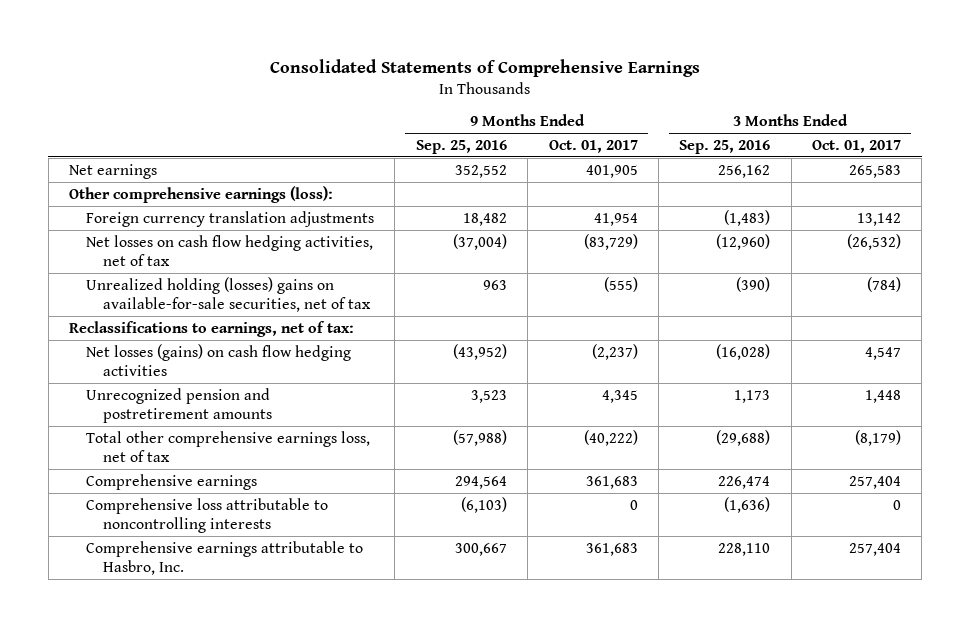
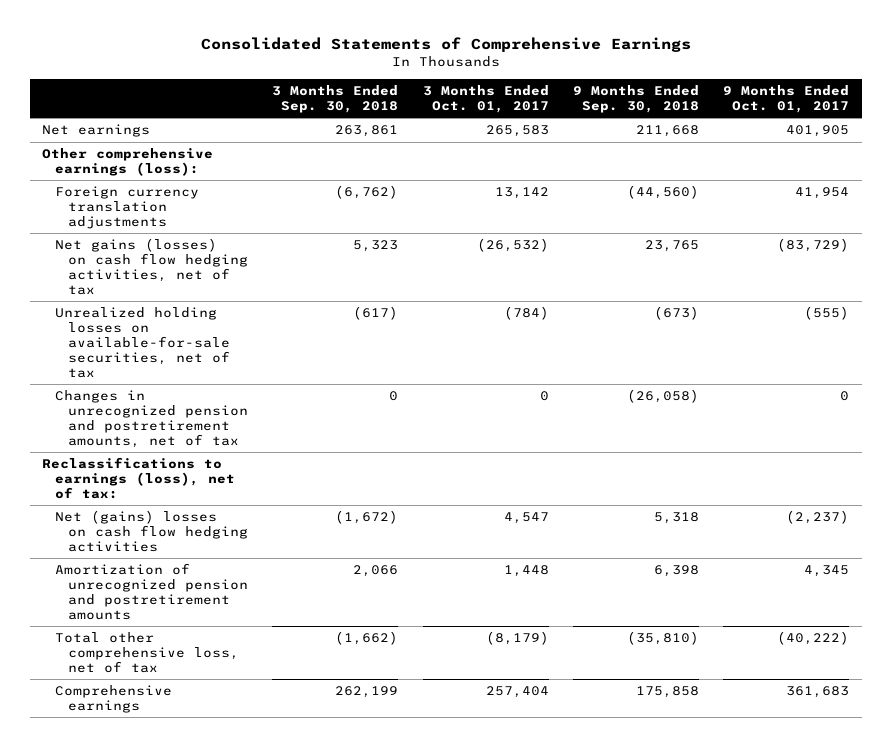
- | 9 Months Ended Sep. 25, 2016 | 9 Months Ended Oct. 01, 2017 | 3 Months Ended Sep. 25, 2016 | 3 Months Ended Oct. 01, 2017
+ | 3 Months Ended Sep. 30, 2018 | 3 Months Ended Oct. 01, 2017 | 9 Months Ended Sep. 30, 2018 | 9 Months Ended Oct. 01, 2017
- Net losses on cash flow hedging activities, net of tax | (37,004) | (83,729) | (12,960) | (26,532)
- Unrealized holding (losses) gains on available-for-sale securities, net of tax | 963 | (555) | (390) | (784)
- Reclassifications to earnings, net of tax:
- Net losses (gains) on cash flow hedging activities | (43,952) | (2,237) | (16,028) | 4,547
- Unrecognized pension and postretirement amounts | 3,523 | 4,345 | 1,173 | 1,448
- Total other comprehensive earnings loss, net of tax | (57,988) | (40,222) | (29,688) | (8,179)
+ Net gains (losses) on cash flow hedging activities, net of tax | 5,323 | (26,532) | 23,765 | (83,729)
+ Unrealized holding losses on available-for-sale securities, net of tax | (617) | (784) | (673) | (555)
+ Changes in unrecognized pension and postretirement amounts, net of tax | 0 | 0 | (26,058) | 0
+ Reclassifications to earnings (loss), net of tax:
+ Net (gains) losses on cash flow hedging activities | (1,672) | 4,547 | 5,318 | (2,237)
+ Amortization of unrecognized pension and postretirement amounts | 2,066 | 1,448 | 6,398 | 4,345
+ Total other comprehensive loss, net of tax | (1,662) | (8,179) | (35,810) | (40,222)
- Comprehensive loss attributable to noncontrolling interests | (6,103) | 0 | (1,636) | 0
- Comprehensive earnings attributable to Hasbro, Inc. | 300,667 | 361,683 | 228,110 | 257,404

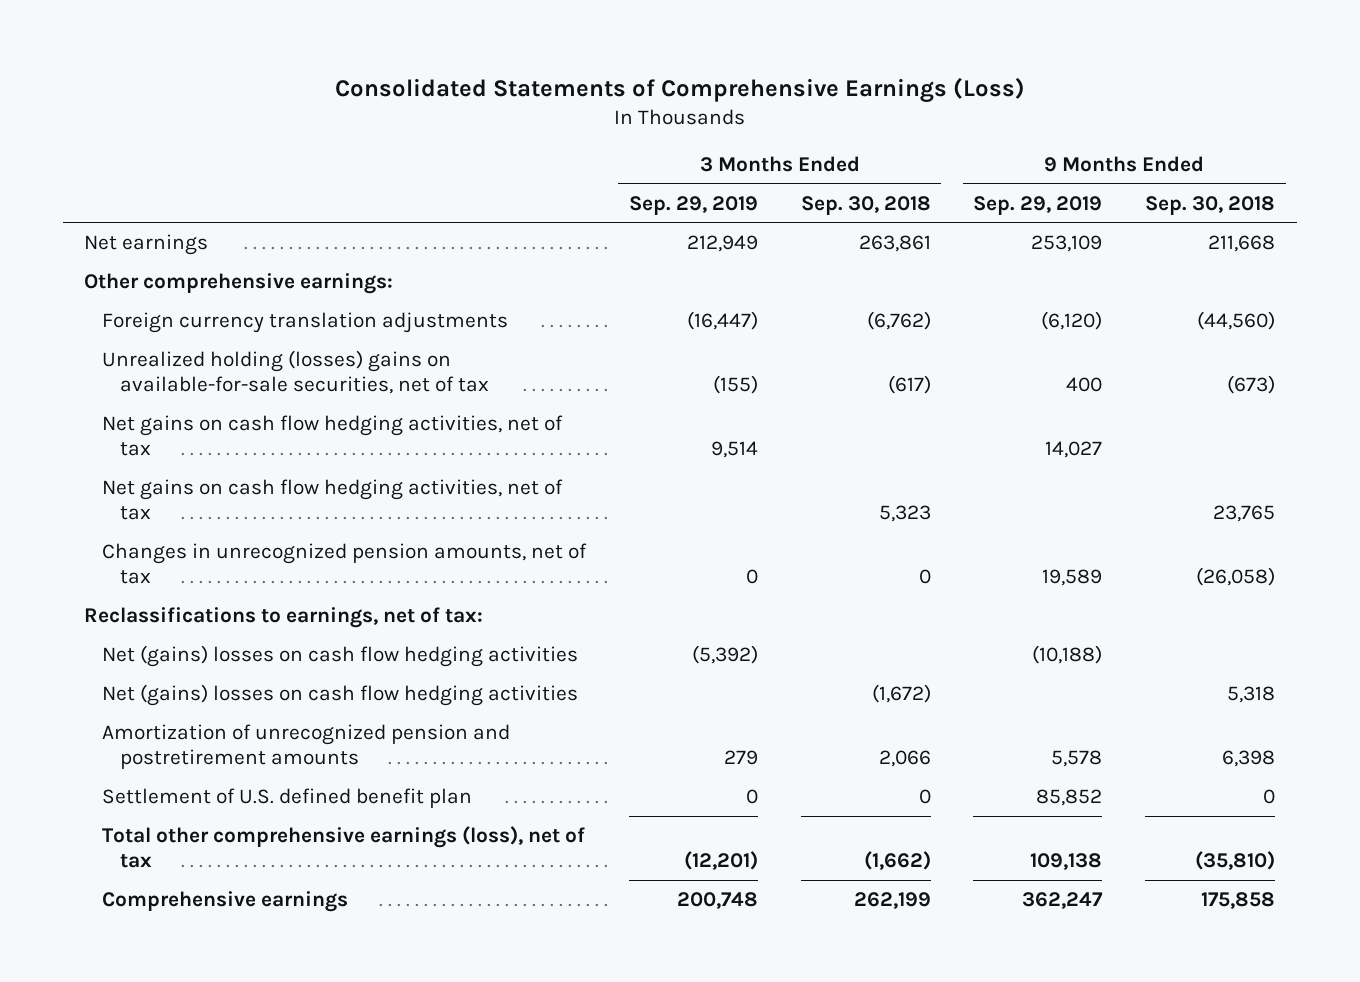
- Consolidated Statements of Comprehensive Earnings
+ Consolidated Statements of Comprehensive Earnings (Loss)
- | 3 Months Ended Sep. 30, 2018 | 3 Months Ended Oct. 01, 2017 | 9 Months Ended Sep. 30, 2018 | 9 Months Ended Oct. 01, 2017
+ | 3 Months Ended Sep. 29, 2019 | 3 Months Ended Sep. 30, 2018 | 9 Months Ended Sep. 29, 2019 | 9 Months Ended Sep. 30, 2018
- Other comprehensive earnings (loss):
+ Other comprehensive earnings:
- Net gains (losses) on cash flow hedging activities, net of tax | 5,323 | (26,532) | 23,765 | (83,729)
- Unrealized holding losses on available-for-sale securities, net of tax | (617) | (784) | (673) | (555)
- Changes in unrecognized pension and postretirement amounts, net of tax | 0 | 0 | (26,058) | 0
- Reclassifications to earnings (loss), net of tax:
+ Unrealized holding (losses) gains on available-for-sale securities, net of tax | (155) | (617) | 400 | (673)
+ Net gains on cash flow hedging activities, net of tax | 9,514 | | 14,027 |
+ Net gains on cash flow hedging activities, net of tax | | 5,323 | | 23,765
+ Changes in unrecognized pension amounts, net of tax | 0 | 0 | 19,589 | (26,058)
+ Reclassifications to earnings, net of tax:
+ Net (gains) losses on cash flow hedging activities | (5,392) | | (10,188) |
- Total other comprehensive loss, net of tax | (1,662) | (8,179) | (35,810) | (40,222)
+ Settlement of U.S. defined benefit plan | 0 | 0 | 85,852 | 0
+ Total other comprehensive earnings (loss), net of tax | (12,201) | (1,662) | 109,138 | (35,810)

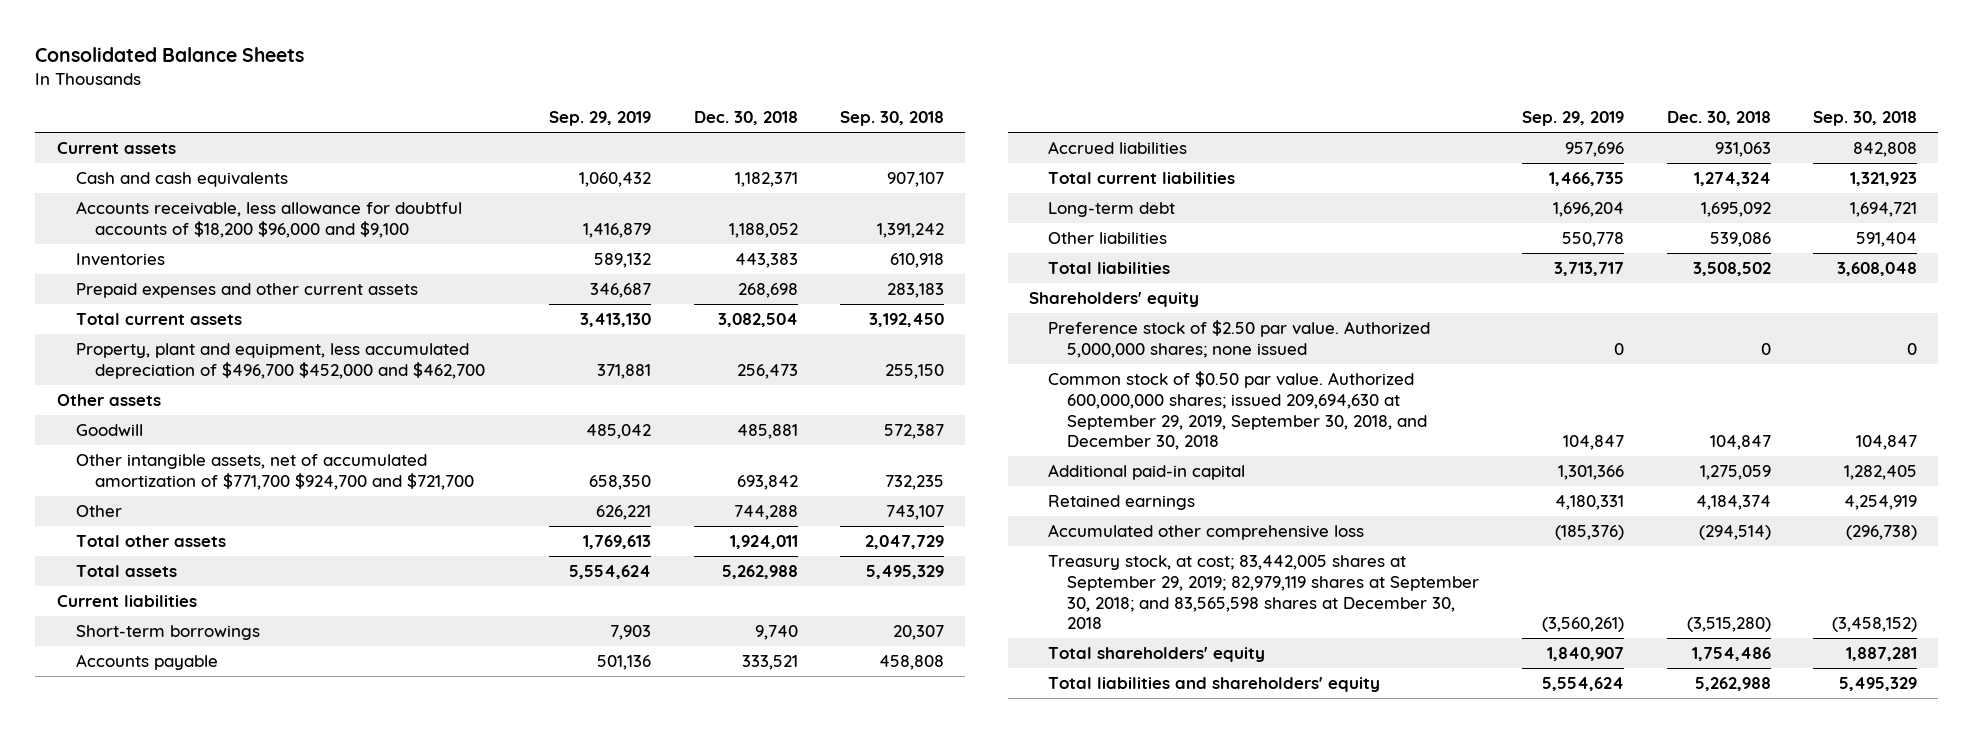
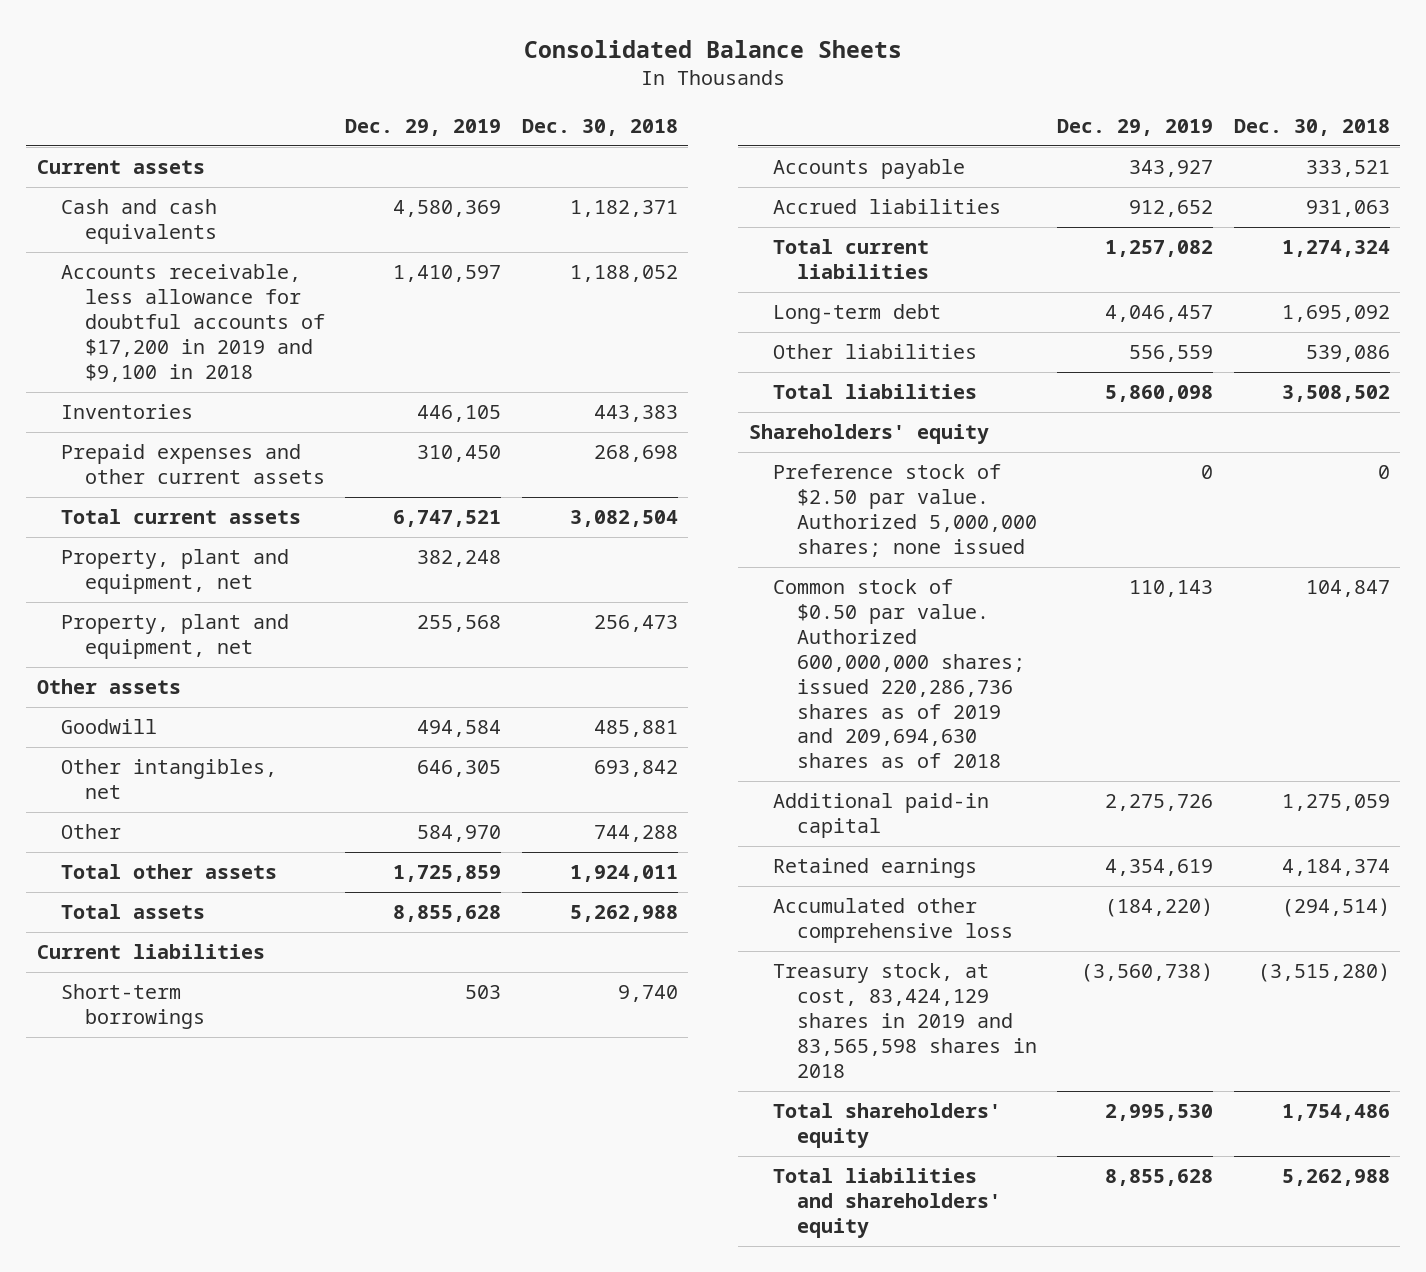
- | Sep. 29, 2019 | Dec. 30, 2018 | Sep. 30, 2018
+ | Dec. 29, 2019 | Dec. 30, 2018
- Accounts receivable, less allowance for doubtful accounts of $18,200 $96,000 and $9,100 | 1,416,879 | 1,188,052 | 1,391,242
+ Accounts receivable, less allowance for doubtful accounts of $17,200 in 2019 and $9,100 in 2018 | 1,410,597 | 1,188,052
- Property, plant and equipment, less accumulated depreciation of $496,700 $452,000 and $462,700 | 371,881 | 256,473 | 255,150
+ Property, plant and equipment, net | 382,248 |
+ Property, plant and equipment, net | 255,568 | 256,473
- Other intangible assets, net of accumulated amortization of $771,700 $924,700 and $721,700 | 658,350 | 693,842 | 732,235
+ Other intangibles, net | 646,305 | 693,842
- Common stock of $0.50 par value. Authorized 600,000,000 shares; issued 209,694,630 at September 29, 2019, September 30, 2018, and December 30, 2018 | 104,847 | 104,847 | 104,847
+ Common stock of $0.50 par value. Authorized 600,000,000 shares; issued 220,286,736 shares as of 2019 and 209,694,630 shares as of 2018 | 110,143 | 104,847
- Treasury stock, at cost; 83,442,005 shares at September 29, 2019; 82,979,119 shares at September 30, 2018; and 83,565,598 shares at December 30, 2018 | (3,560,261) | (3,515,280) | (3,458,152)
+ Treasury stock, at cost, 83,424,129 shares in 2019 and 83,565,598 shares in 2018 | (3,560,738) | (3,515,280)

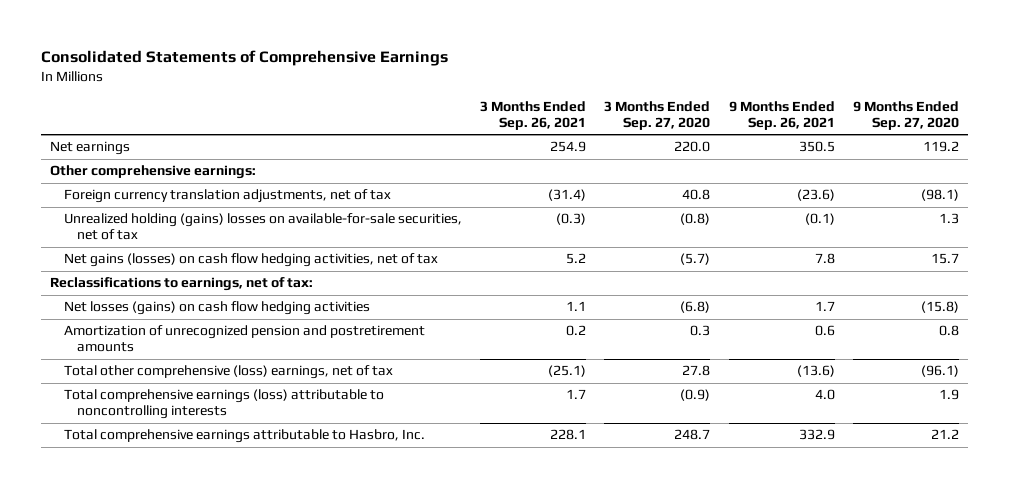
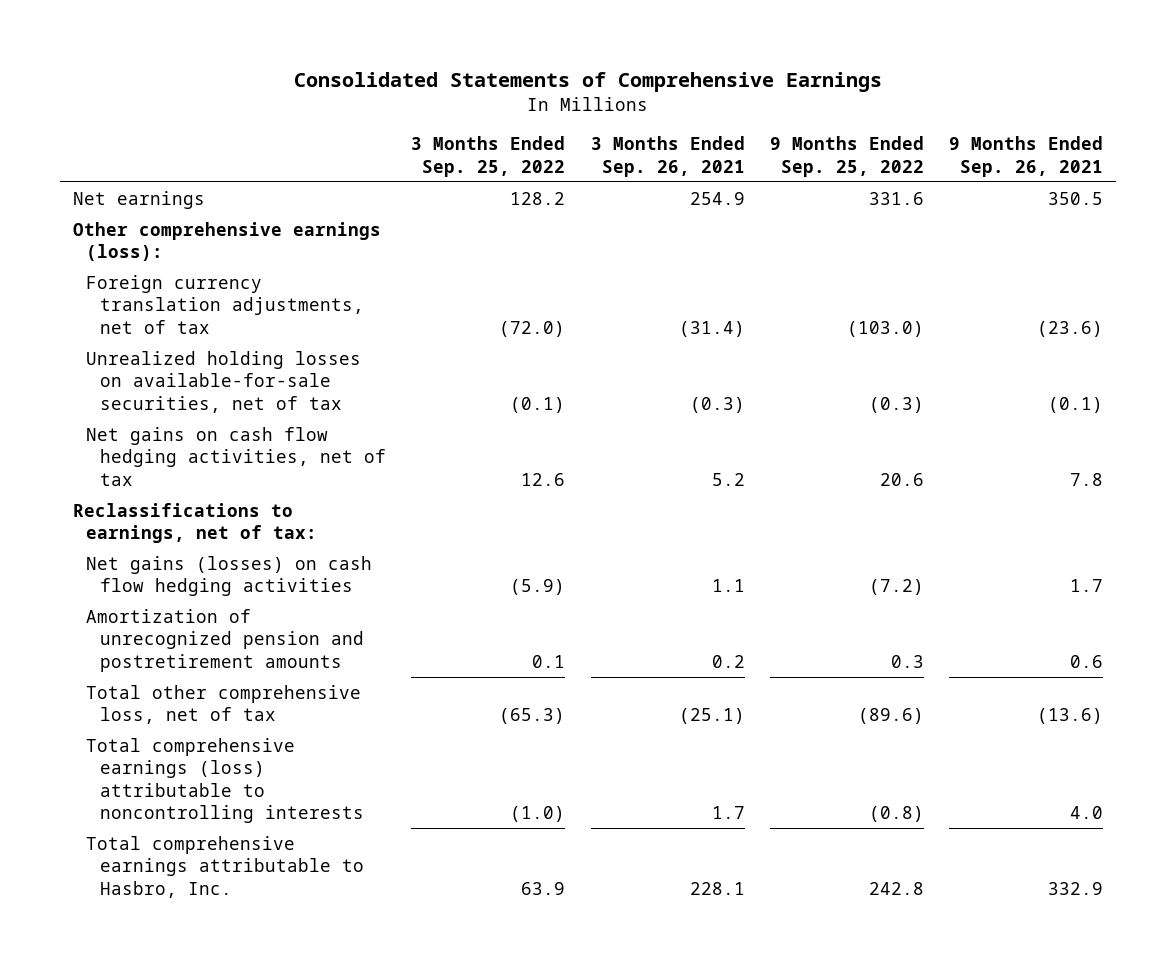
- | 3 Months Ended Sep. 26, 2021 | 3 Months Ended Sep. 27, 2020 | 9 Months Ended Sep. 26, 2021 | 9 Months Ended Sep. 27, 2020
+ | 3 Months Ended Sep. 25, 2022 | 3 Months Ended Sep. 26, 2021 | 9 Months Ended Sep. 25, 2022 | 9 Months Ended Sep. 26, 2021
- Other comprehensive earnings:
+ Other comprehensive earnings (loss):
- Unrealized holding (gains) losses on available-for-sale securities, net of tax | (0.3) | (0.8) | (0.1) | 1.3
- Net gains (losses) on cash flow hedging activities, net of tax | 5.2 | (5.7) | 7.8 | 15.7
+ Unrealized holding losses on available-for-sale securities, net of tax | (0.1) | (0.3) | (0.3) | (0.1)
+ Net gains on cash flow hedging activities, net of tax | 12.6 | 5.2 | 20.6 | 7.8
- Net losses (gains) on cash flow hedging activities | 1.1 | (6.8) | 1.7 | (15.8)
+ Net gains (losses) on cash flow hedging activities | (5.9) | 1.1 | (7.2) | 1.7
- Total other comprehensive (loss) earnings, net of tax | (25.1) | 27.8 | (13.6) | (96.1)
+ Total other comprehensive loss, net of tax | (65.3) | (25.1) | (89.6) | (13.6)

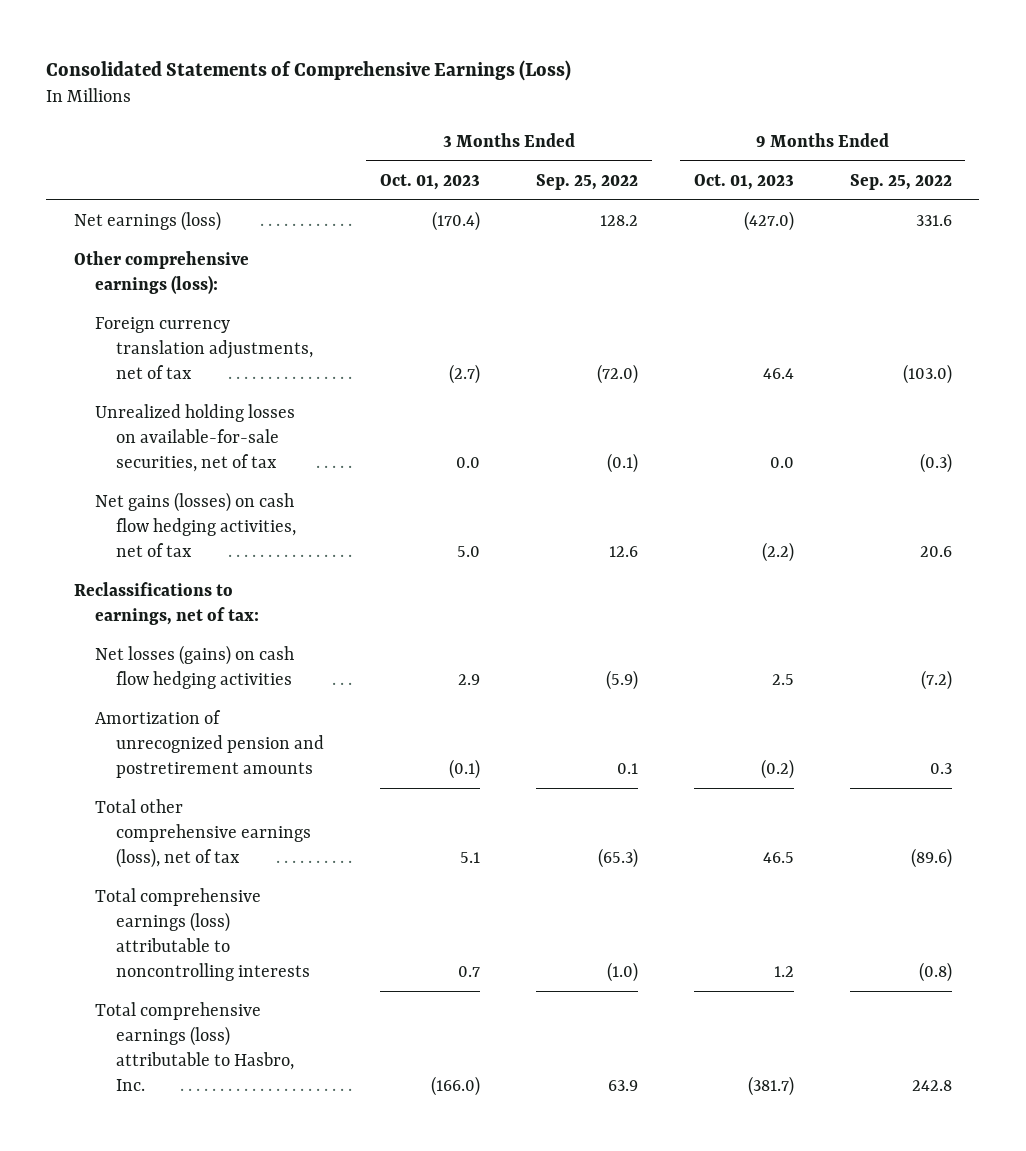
- Consolidated Statements of Comprehensive Earnings
+ Consolidated Statements of Comprehensive Earnings (Loss)
- | 3 Months Ended Sep. 25, 2022 | 3 Months Ended Sep. 26, 2021 | 9 Months Ended Sep. 25, 2022 | 9 Months Ended Sep. 26, 2021
+ | 3 Months Ended Oct. 01, 2023 | 3 Months Ended Sep. 25, 2022 | 9 Months Ended Oct. 01, 2023 | 9 Months Ended Sep. 25, 2022
- Net earnings | 128.2 | 254.9 | 331.6 | 350.5
+ Net earnings (loss) | (170.4) | 128.2 | (427.0) | 331.6
- Net gains on cash flow hedging activities, net of tax | 12.6 | 5.2 | 20.6 | 7.8
+ Net gains (losses) on cash flow hedging activities, net of tax | 5.0 | 12.6 | (2.2) | 20.6
- Net gains (losses) on cash flow hedging activities | (5.9) | 1.1 | (7.2) | 1.7
+ Net losses (gains) on cash flow hedging activities | 2.9 | (5.9) | 2.5 | (7.2)
- Total other comprehensive loss, net of tax | (65.3) | (25.1) | (89.6) | (13.6)
+ Total other comprehensive earnings (loss), net of tax | 5.1 | (65.3) | 46.5 | (89.6)
- Total comprehensive earnings attributable to Hasbro, Inc. | 63.9 | 228.1 | 242.8 | 332.9
+ Total comprehensive earnings (loss) attributable to Hasbro, Inc. | (166.0) | 63.9 | (381.7) | 242.8

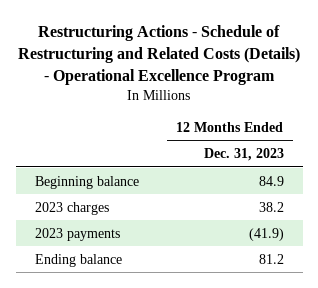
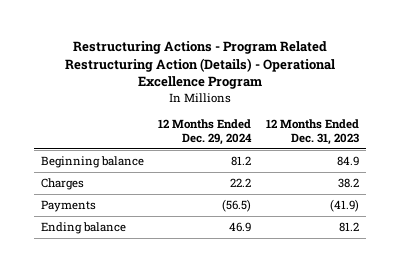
- Restructuring Actions - Schedule of Restructuring and Related Costs (Details) - Operational Excellence Program
+ Restructuring Actions - Program Related Restructuring Action (Details) - Operational Excellence Program
- | 12 Months Ended Dec. 31, 2023
+ | 12 Months Ended Dec. 29, 2024 | 12 Months Ended Dec. 31, 2023
- 2023 charges | 38.2
- 2023 payments | (41.9)
+ Charges | 22.2 | 38.2
+ Payments | (56.5) | (41.9)

